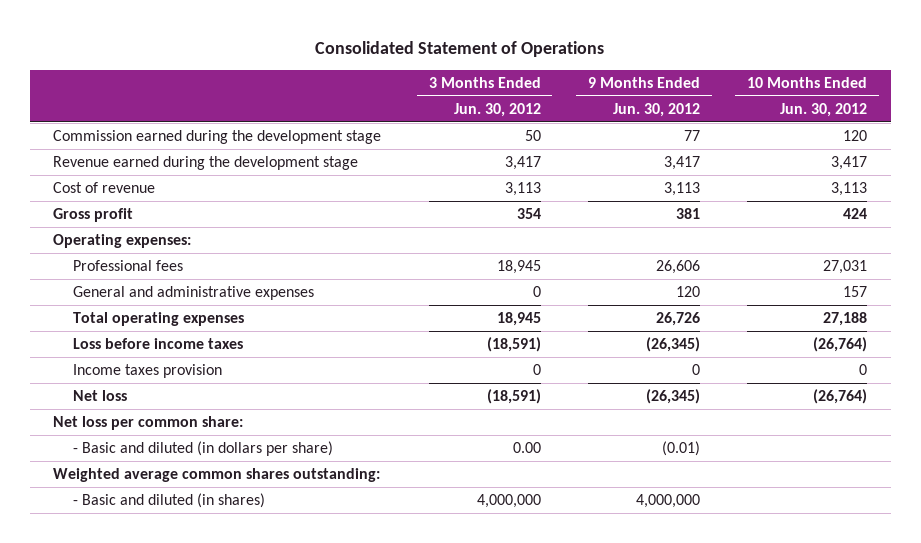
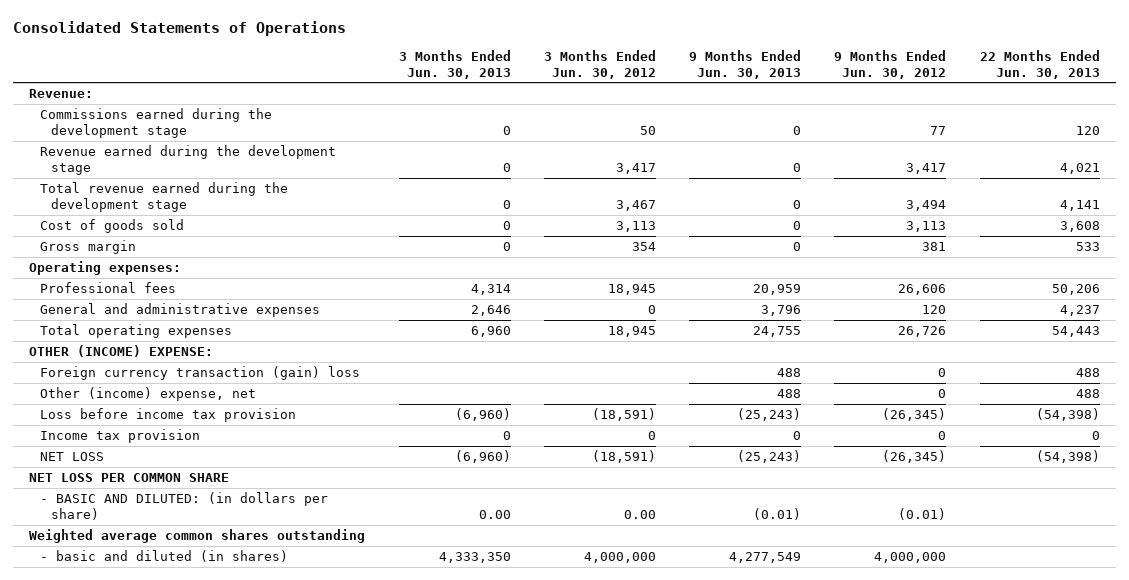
- Consolidated Statement of Operations
+ Consolidated Statements of Operations
- | 3 Months Ended Jun. 30, 2012 | 9 Months Ended Jun. 30, 2012 | 10 Months Ended Jun. 30, 2012
+ | 3 Months Ended Jun. 30, 2013 | 3 Months Ended Jun. 30, 2012 | 9 Months Ended Jun. 30, 2013 | 9 Months Ended Jun. 30, 2012 | 22 Months Ended Jun. 30, 2013
- Commission earned during the development stage | 50 | 77 | 120
+ Revenue:
+ Commissions earned during the development stage | 0 | 50 | 0 | 77 | 120
- Cost of revenue | 3,113 | 3,113 | 3,113
- Gross profit | 354 | 381 | 424
+ Total revenue earned during the development stage | 0 | 3,467 | 0 | 3,494 | 4,141
+ Cost of goods sold | 0 | 3,113 | 0 | 3,113 | 3,608
+ Gross margin | 0 | 354 | 0 | 381 | 533
- Loss before income taxes | (18,591) | (26,345) | (26,764)
- Income taxes provision | 0 | 0 | 0
- Net loss | (18,591) | (26,345) | (26,764)
- Net loss per common share:
- - Basic and diluted (in dollars per share) | 0.00 | (0.01) |
- Weighted average common shares outstanding:
- - Basic and diluted (in shares) | 4,000,000 | 4,000,000 |
+ OTHER (INCOME) EXPENSE:
+ Foreign currency transaction (gain) loss | | | 488 | 0 | 488
+ Other (income) expense, net | | | 488 | 0 | 488
+ Loss before income tax provision | (6,960) | (18,591) | (25,243) | (26,345) | (54,398)
+ Income tax provision | 0 | 0 | 0 | 0 | 0
+ NET LOSS | (6,960) | (18,591) | (25,243) | (26,345) | (54,398)
+ NET LOSS PER COMMON SHARE
+ - BASIC AND DILUTED: (in dollars per share) | 0.00 | 0.00 | (0.01) | (0.01) |
+ Weighted average common shares outstanding
+ - basic and diluted (in shares) | 4,333,350 | 4,000,000 | 4,277,549 | 4,000,000 |

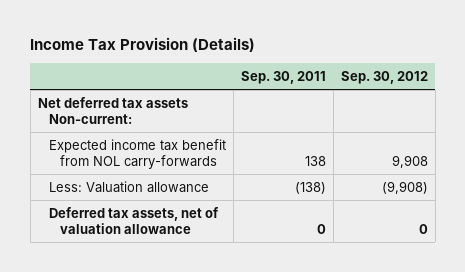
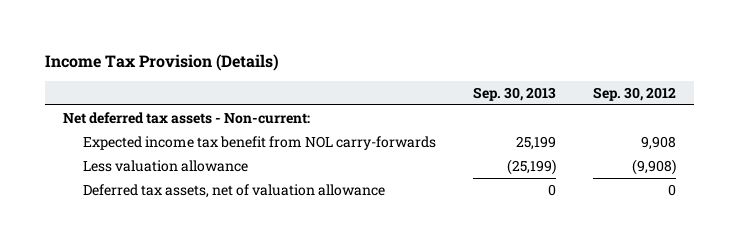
- | Sep. 30, 2011 | Sep. 30, 2012
+ | Sep. 30, 2013 | Sep. 30, 2012
- Net deferred tax assets Non-current:
+ Net deferred tax assets - Non-current:
- Less: Valuation allowance | (138) | (9,908)
+ Less valuation allowance | (25,199) | (9,908)

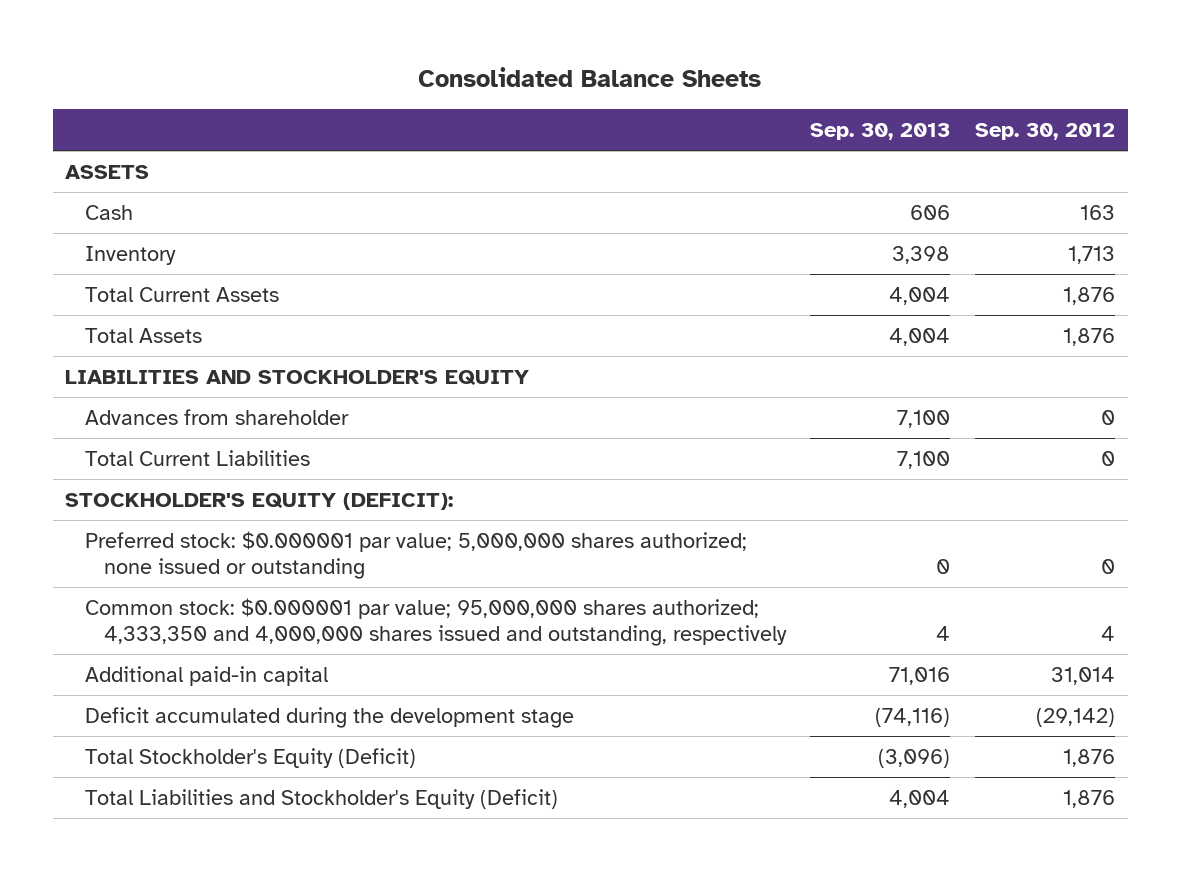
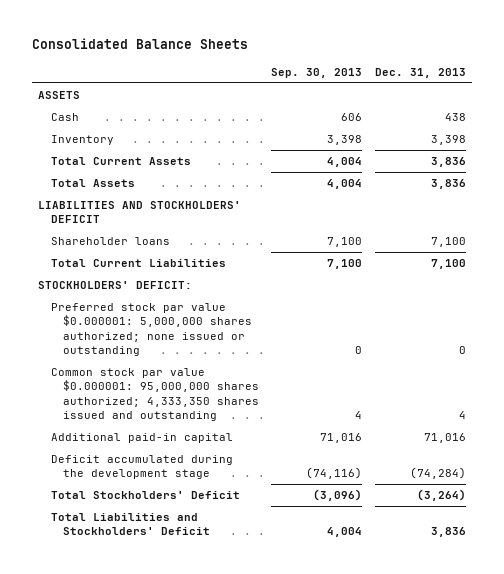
- | Sep. 30, 2013 | Sep. 30, 2012
+ | Sep. 30, 2013 | Dec. 31, 2013
- LIABILITIES AND STOCKHOLDER'S EQUITY
- Advances from shareholder | 7,100 | 0
+ LIABILITIES AND STOCKHOLDERS' DEFICIT
+ Shareholder loans | 7,100 | 7,100
- STOCKHOLDER'S EQUITY (DEFICIT):
- Preferred stock: $0.000001 par value; 5,000,000 shares authorized; none issued or outstanding | 0 | 0
- Common stock: $0.000001 par value; 95,000,000 shares authorized; 4,333,350 and 4,000,000 shares issued and outstanding, respectively | 4 | 4
+ STOCKHOLDERS' DEFICIT:
+ Preferred stock par value $0.000001: 5,000,000 shares authorized; none issued or outstanding | 0 | 0
+ Common stock par value $0.000001: 95,000,000 shares authorized; 4,333,350 shares issued and outstanding | 4 | 4
- Total Stockholder's Equity (Deficit) | (3,096) | 1,876
- Total Liabilities and Stockholder's Equity (Deficit) | 4,004 | 1,876
+ Total Stockholders' Deficit | (3,096) | (3,264)
+ Total Liabilities and Stockholders' Deficit | 4,004 | 3,836

